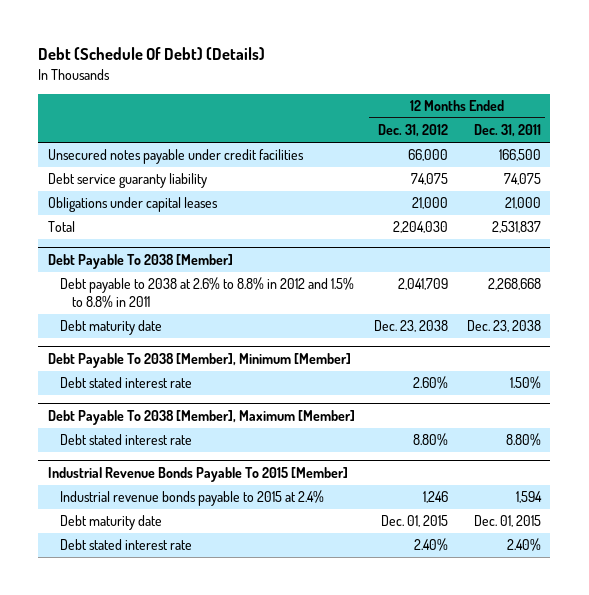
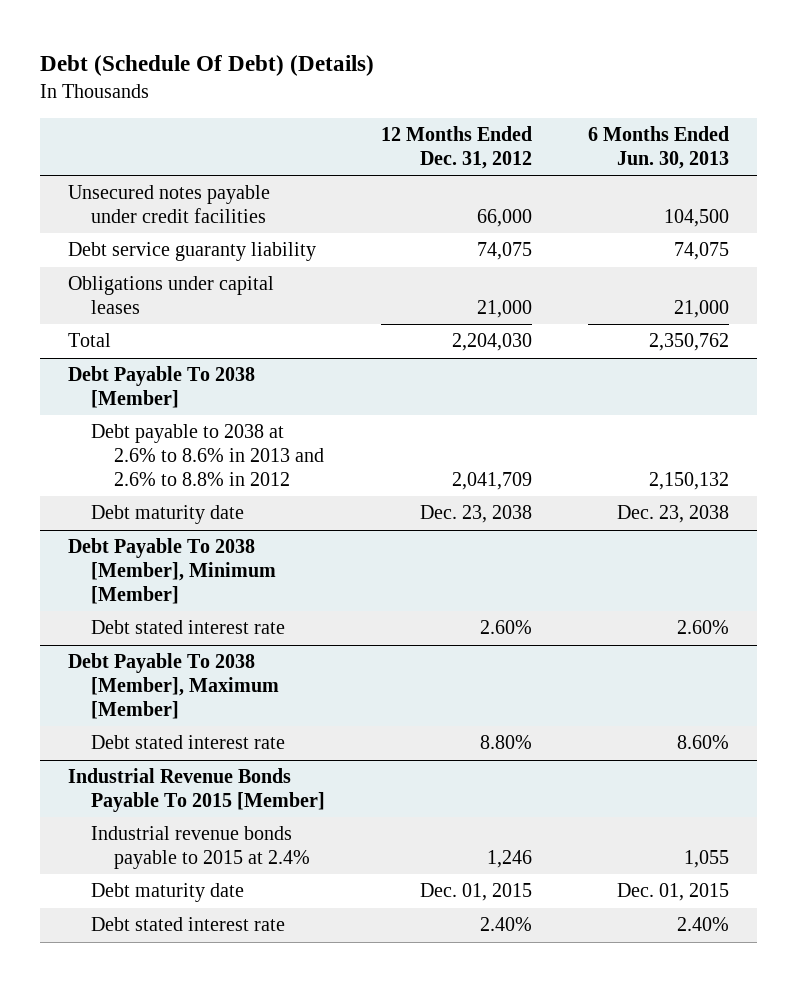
- | 12 Months Ended Dec. 31, 2012 | 12 Months Ended Dec. 31, 2011
+ | 12 Months Ended Dec. 31, 2012 | 6 Months Ended Jun. 30, 2013
@ Debt Payable To 2038 [Member]
- Debt payable to 2038 at 2.6% to 8.8% in 2012 and 1.5% to 8.8% in 2011 | 2,041,709 | 2,268,668
+ Debt payable to 2038 at 2.6% to 8.6% in 2013 and 2.6% to 8.8% in 2012 | 2,041,709 | 2,150,132

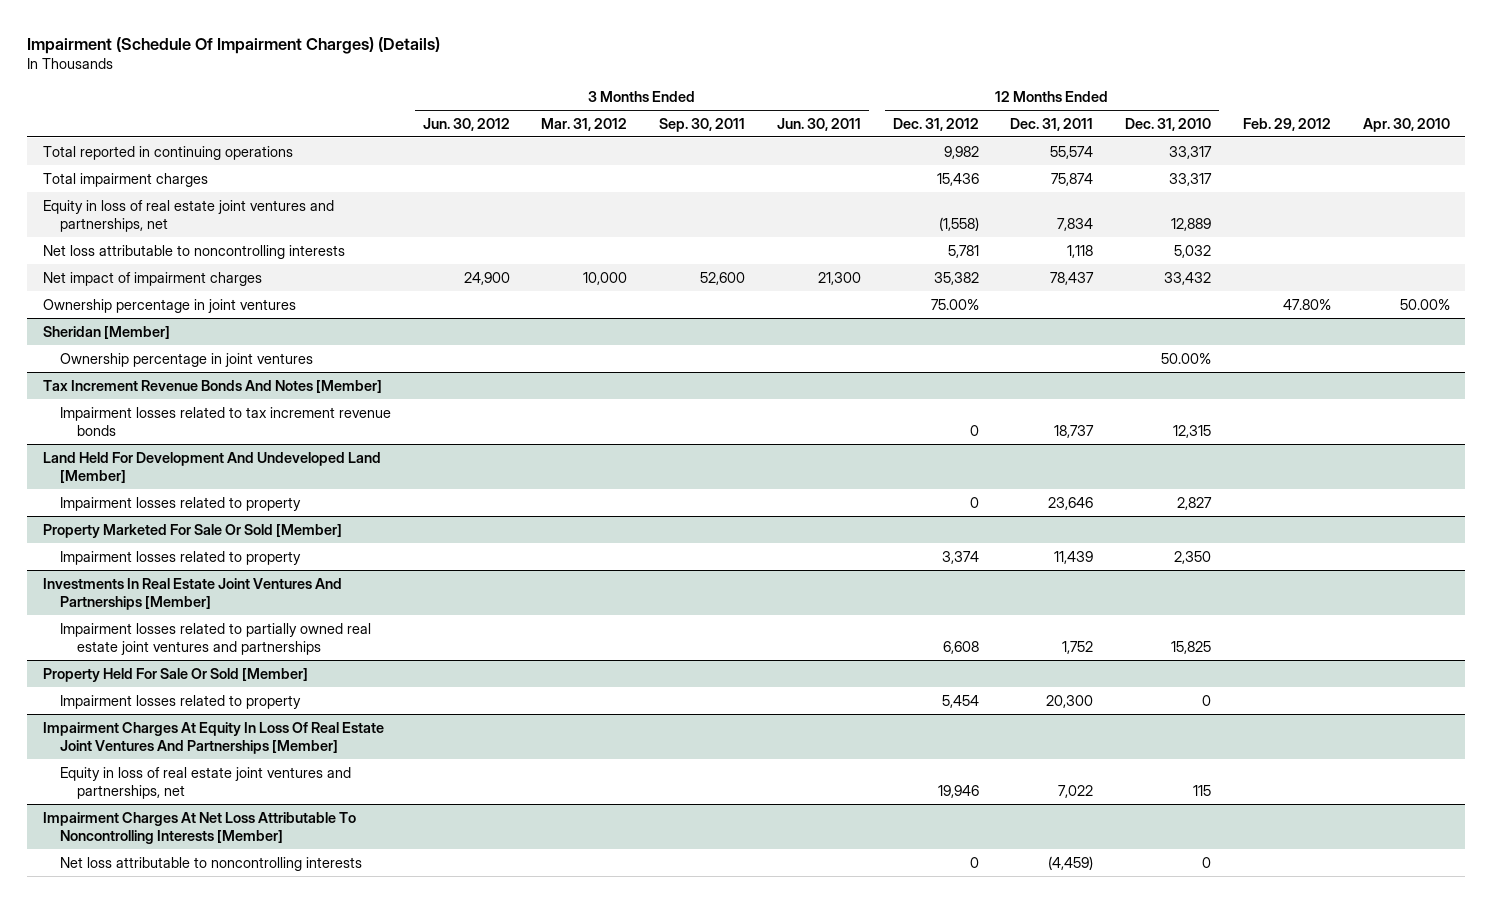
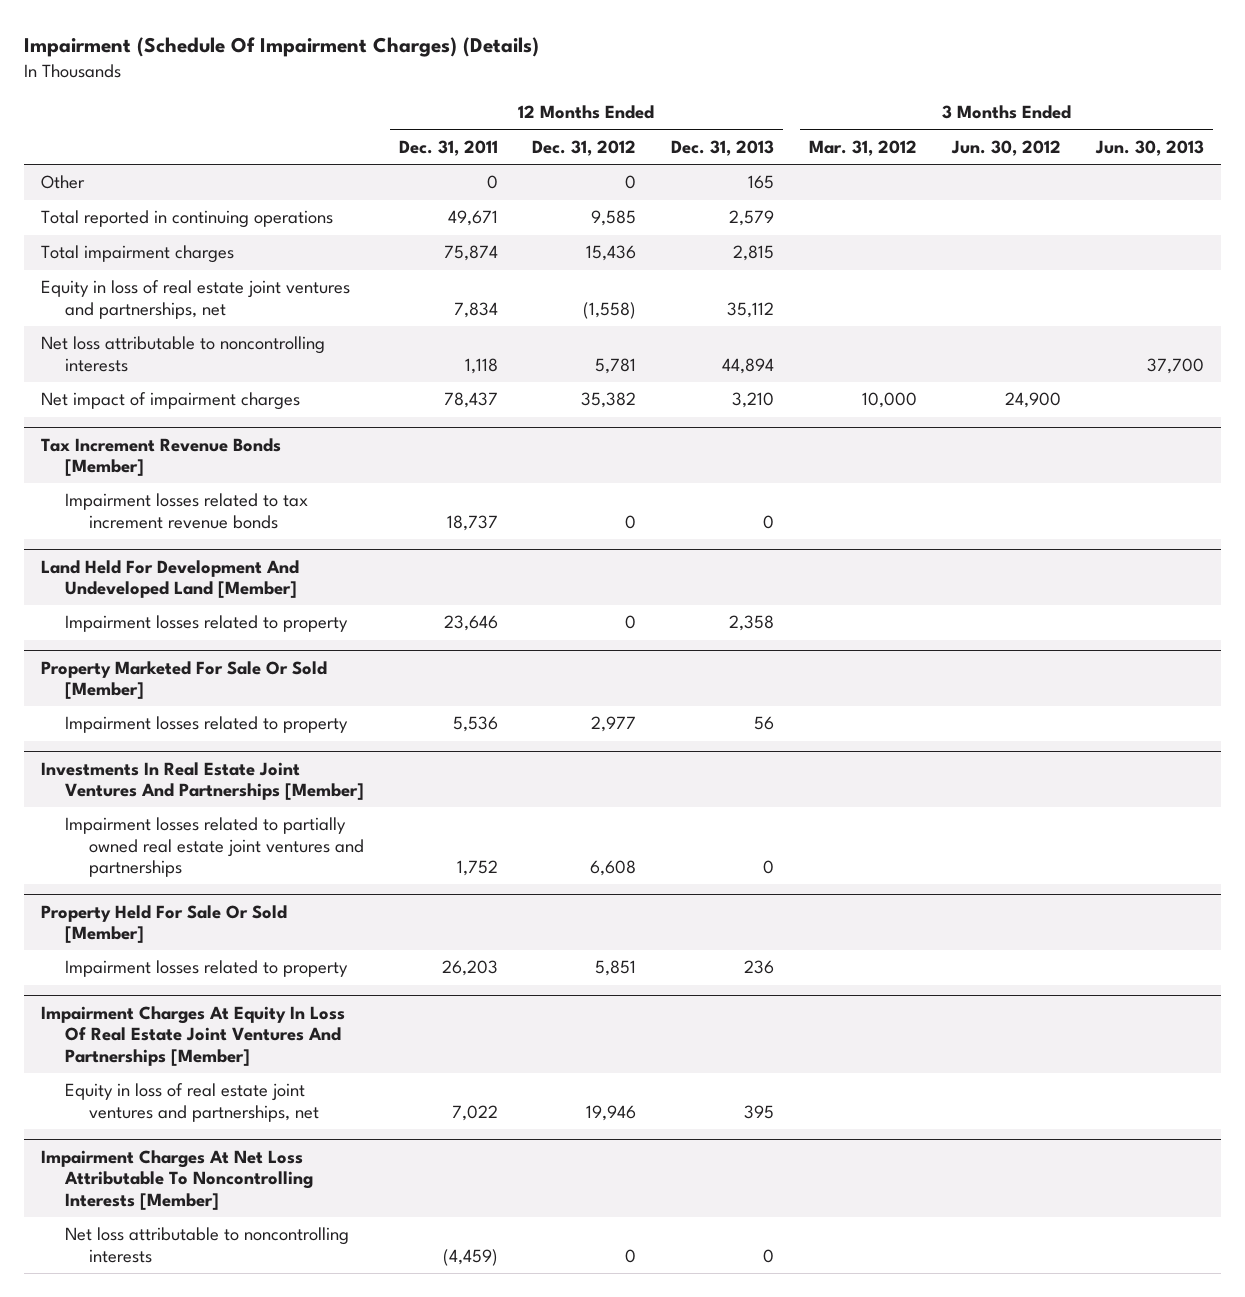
- | 3 Months Ended Jun. 30, 2012 | 3 Months Ended Mar. 31, 2012 | 3 Months Ended Sep. 30, 2011 | 3 Months Ended Jun. 30, 2011 | 12 Months Ended Dec. 31, 2012 | 12 Months Ended Dec. 31, 2011 | 12 Months Ended Dec. 31, 2010 | Feb. 29, 2012 | Apr. 30, 2010
+ | 12 Months Ended Dec. 31, 2011 | 12 Months Ended Dec. 31, 2012 | 12 Months Ended Dec. 31, 2013 | 3 Months Ended Mar. 31, 2012 | 3 Months Ended Jun. 30, 2012 | 3 Months Ended Jun. 30, 2013
- Total reported in continuing operations | | | | | 9,982 | 55,574 | 33,317 | |
+ Other | 0 | 0 | 165 | | |
+ Total reported in continuing operations | 49,671 | 9,585 | 2,579 | | |
- Ownership percentage in joint ventures | | | | | 75.00% | | | 47.80% | 50.00%
- Sheridan [Member]
- Ownership percentage in joint ventures | | | | | | | 50.00% | |
- Tax Increment Revenue Bonds And Notes [Member]
+ Tax Increment Revenue Bonds [Member]
@ Property Marketed For Sale Or Sold [Member]
- Impairment losses related to property | | | | | 3,374 | 11,439 | 2,350 | |
+ Impairment losses related to property | 5,536 | 2,977 | 56 | | |
@ Property Held For Sale Or Sold [Member]
- Impairment losses related to property | | | | | 5,454 | 20,300 | 0 | |
+ Impairment losses related to property | 26,203 | 5,851 | 236 | | |

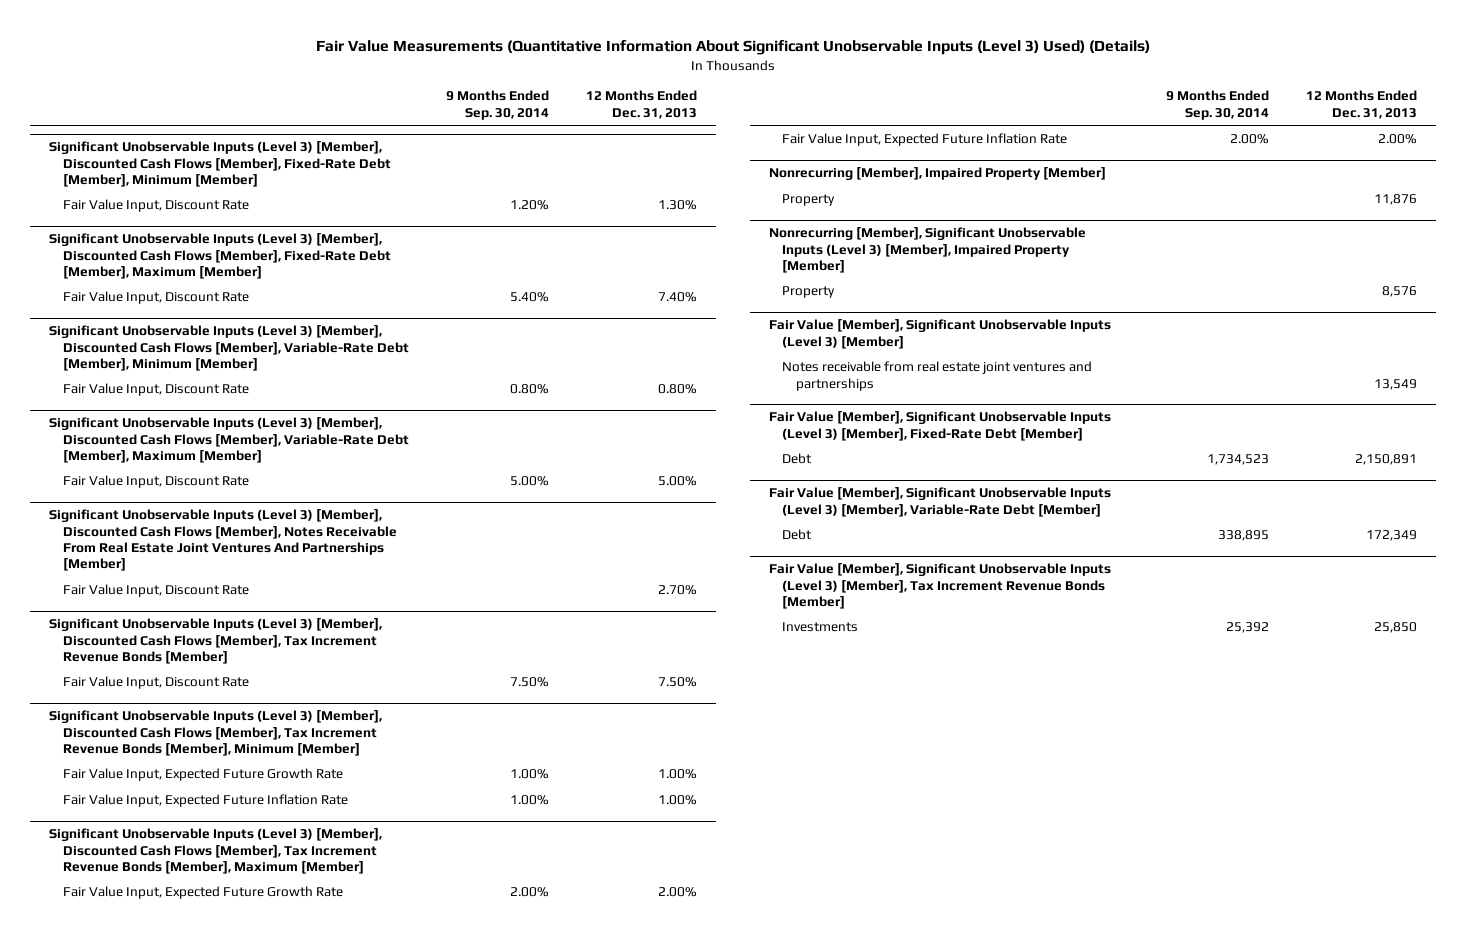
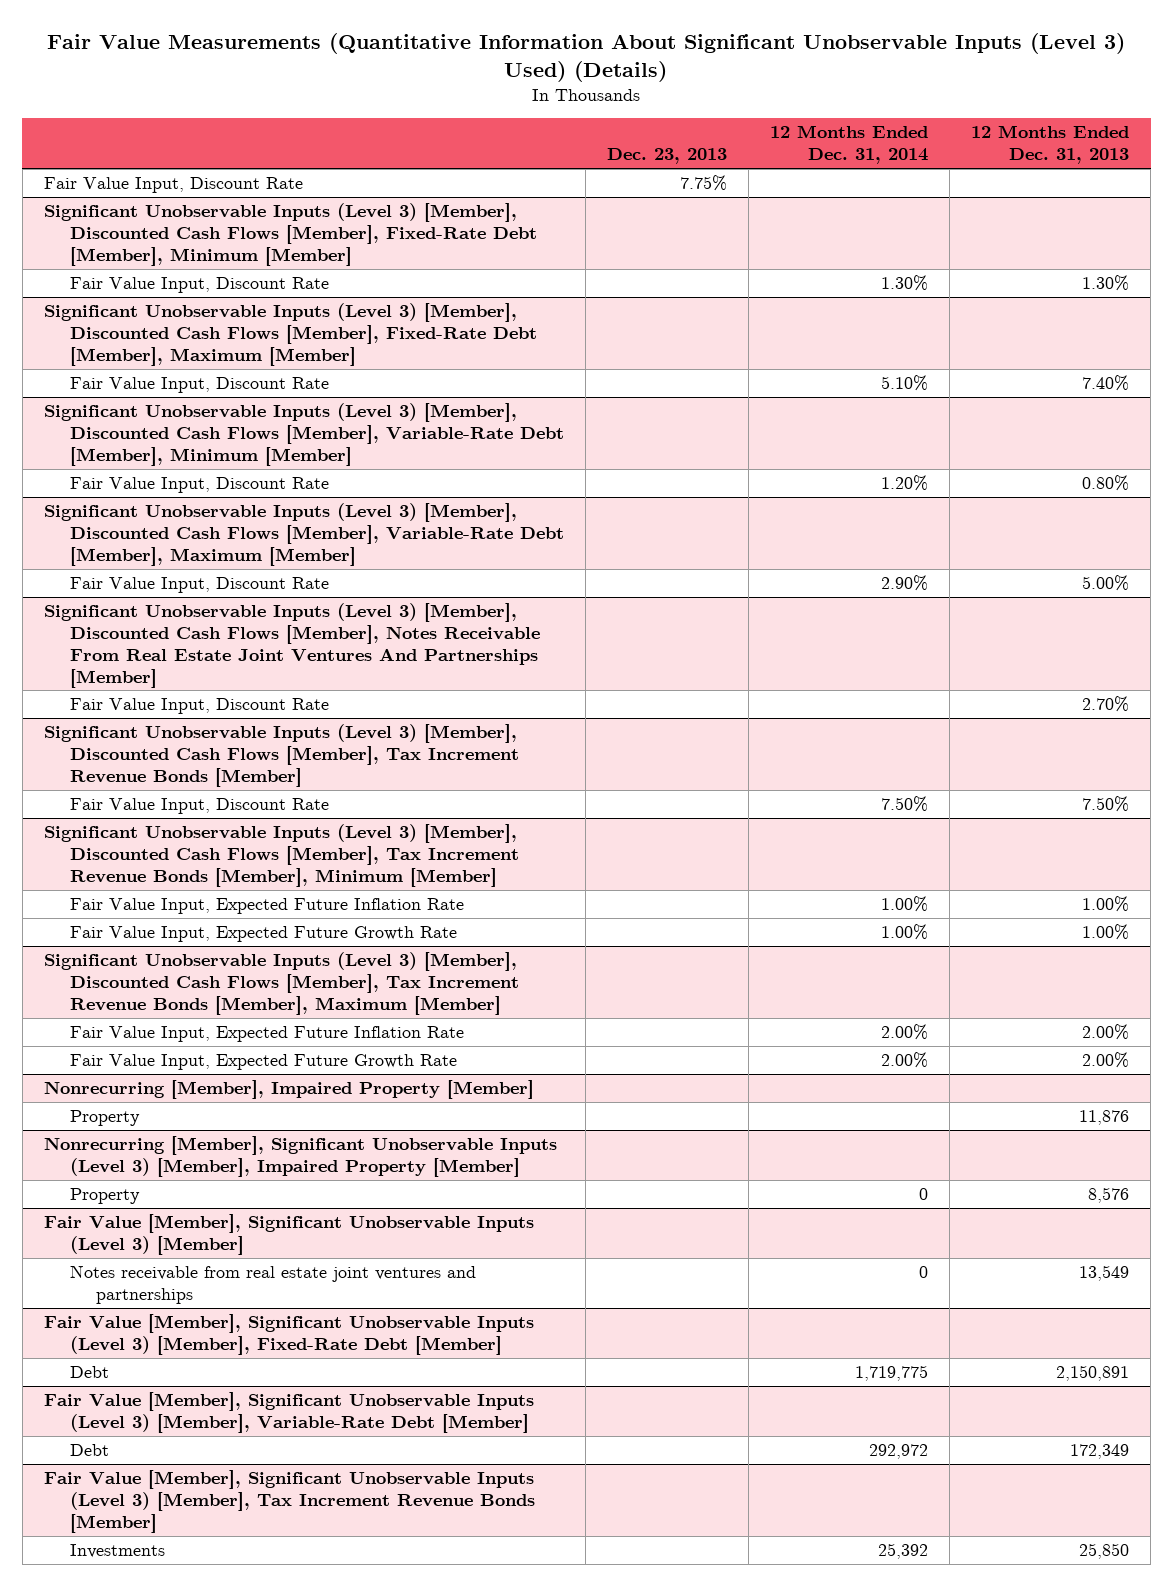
- | 9 Months Ended Sep. 30, 2014 | 12 Months Ended Dec. 31, 2013
+ | Dec. 23, 2013 | 12 Months Ended Dec. 31, 2014 | 12 Months Ended Dec. 31, 2013
+ Fair Value Input, Discount Rate | 7.75% | |
@ Significant Unobservable Inputs (Level 3) [Member], Discounted Cash Flows [Member], Tax Increment Revenue Bonds [Member], Minimum [Member]
moved down: Fair Value Input, Expected Future Growth Rate | | 1.00% | 1.00%
@ Significant Unobservable Inputs (Level 3) [Member], Discounted Cash Flows [Member], Tax Increment Revenue Bonds [Member], Maximum [Member]
moved down: Fair Value Input, Expected Future Growth Rate | | 2.00% | 2.00%

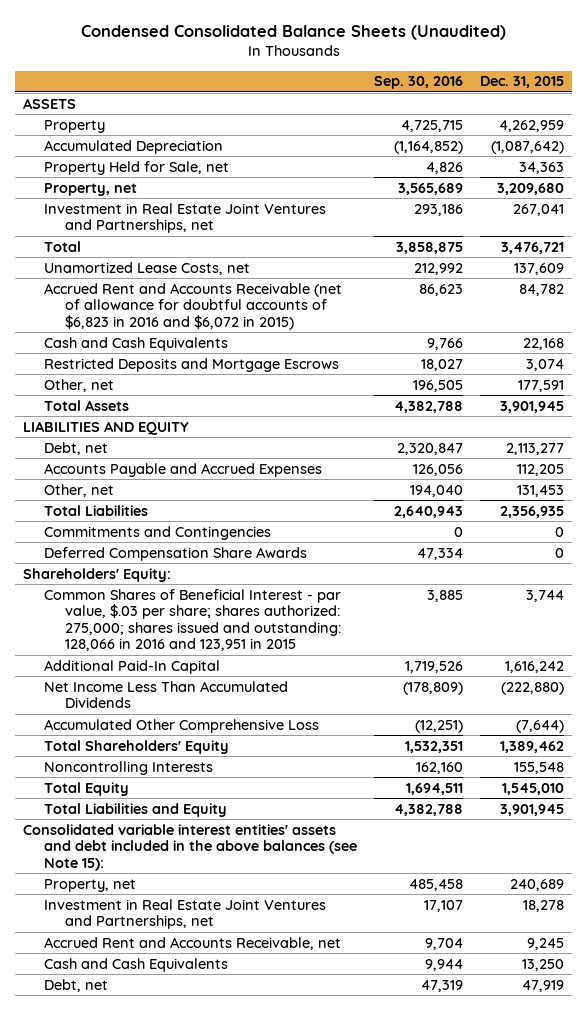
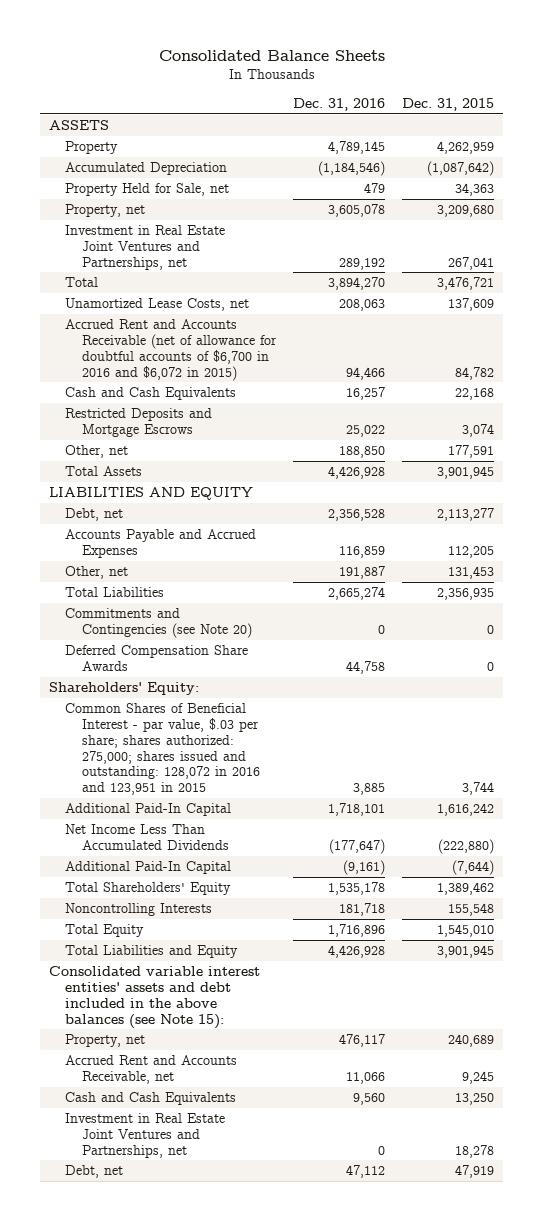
- Condensed Consolidated Balance Sheets (Unaudited)
+ Consolidated Balance Sheets
- | Sep. 30, 2016 | Dec. 31, 2015
+ | Dec. 31, 2016 | Dec. 31, 2015
- Accrued Rent and Accounts Receivable (net of allowance for doubtful accounts of $6,823 in 2016 and $6,072 in 2015) | 86,623 | 84,782
+ Accrued Rent and Accounts Receivable (net of allowance for doubtful accounts of $6,700 in 2016 and $6,072 in 2015) | 94,466 | 84,782
- Commitments and Contingencies | 0 | 0
+ Commitments and Contingencies (see Note 20) | 0 | 0
- Common Shares of Beneficial Interest - par value, $.03 per share; shares authorized: 275,000; shares issued and outstanding: 128,066 in 2016 and 123,951 in 2015 | 3,885 | 3,744
+ Common Shares of Beneficial Interest - par value, $.03 per share; shares authorized: 275,000; shares issued and outstanding: 128,072 in 2016 and 123,951 in 2015 | 3,885 | 3,744
- Accumulated Other Comprehensive Loss | (12,251) | (7,644)
+ Additional Paid-In Capital | (9,161) | (7,644)
moved down: Investment in Real Estate Joint Ventures and Partnerships, net | 0 | 18,278

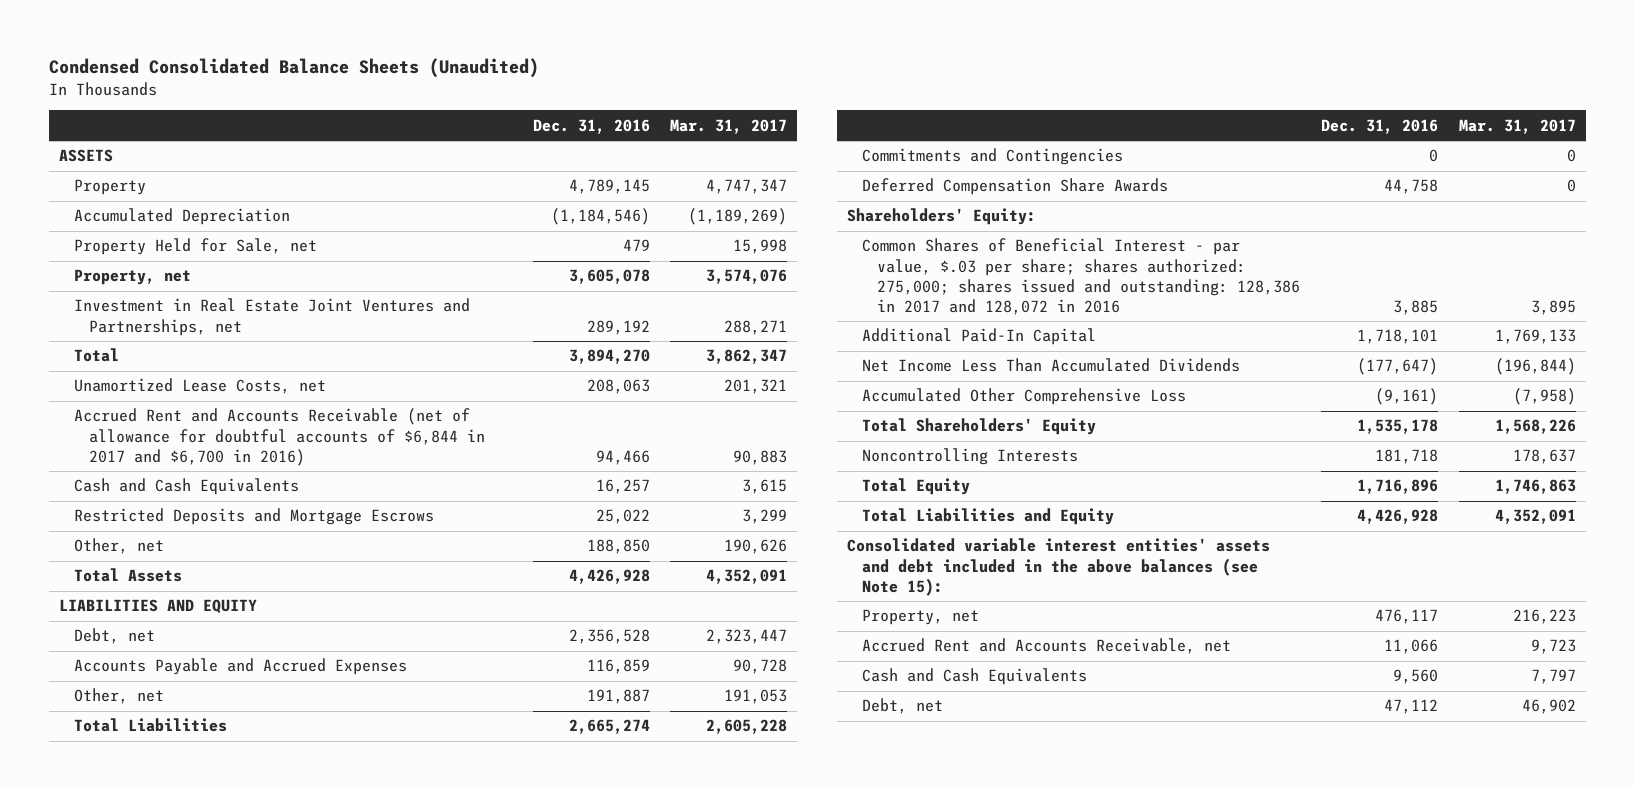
- Consolidated Balance Sheets
+ Condensed Consolidated Balance Sheets (Unaudited)
- | Dec. 31, 2016 | Dec. 31, 2015
+ | Dec. 31, 2016 | Mar. 31, 2017
- Accrued Rent and Accounts Receivable (net of allowance for doubtful accounts of $6,700 in 2016 and $6,072 in 2015) | 94,466 | 84,782
+ Accrued Rent and Accounts Receivable (net of allowance for doubtful accounts of $6,844 in 2017 and $6,700 in 2016) | 94,466 | 90,883
- Commitments and Contingencies (see Note 20) | 0 | 0
+ Commitments and Contingencies | 0 | 0
- Common Shares of Beneficial Interest - par value, $.03 per share; shares authorized: 275,000; shares issued and outstanding: 128,072 in 2016 and 123,951 in 2015 | 3,885 | 3,744
+ Common Shares of Beneficial Interest - par value, $.03 per share; shares authorized: 275,000; shares issued and outstanding: 128,386 in 2017 and 128,072 in 2016 | 3,885 | 3,895
- Additional Paid-In Capital | (9,161) | (7,644)
+ Accumulated Other Comprehensive Loss | (9,161) | (7,958)
- Investment in Real Estate Joint Ventures and Partnerships, net | 0 | 18,278

